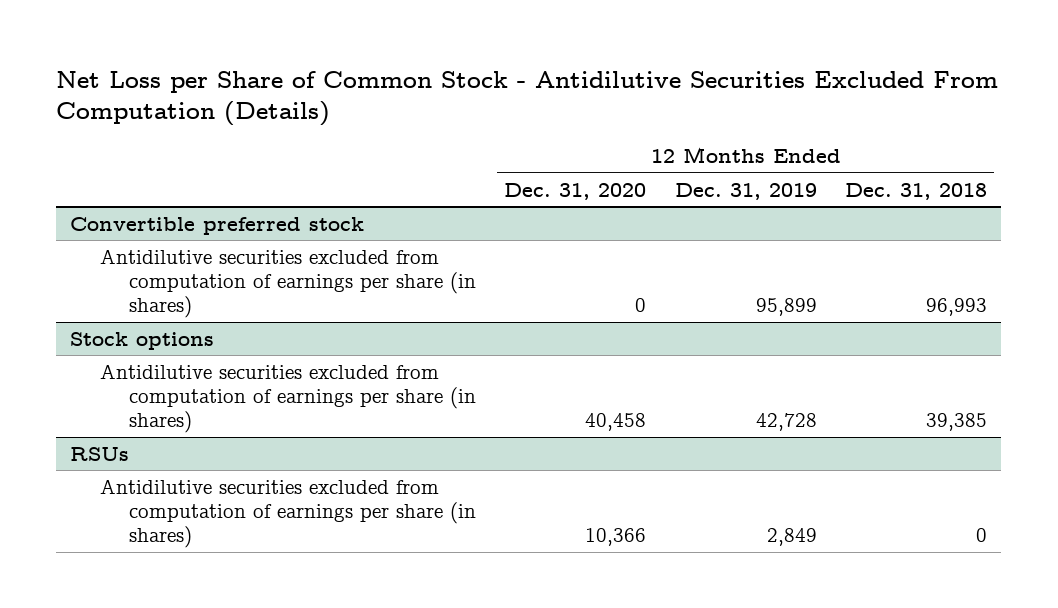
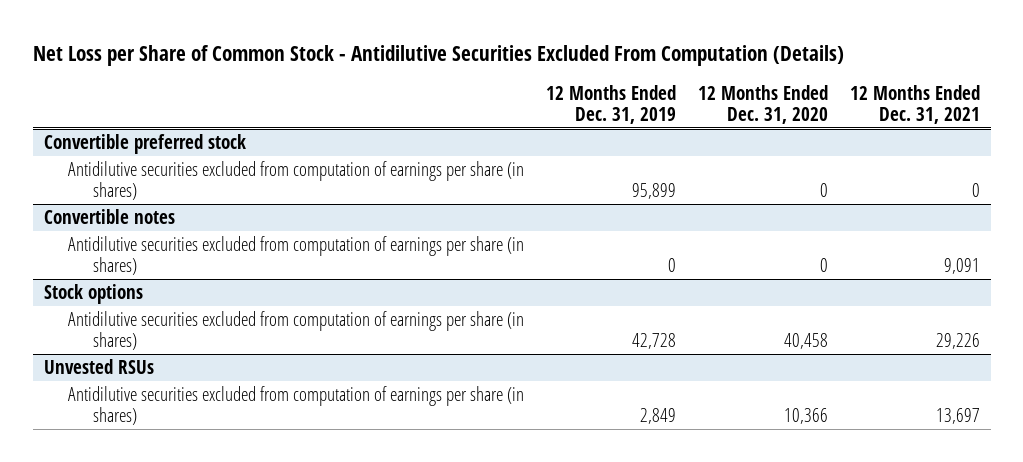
- | 12 Months Ended Dec. 31, 2020 | 12 Months Ended Dec. 31, 2019 | 12 Months Ended Dec. 31, 2018
+ | 12 Months Ended Dec. 31, 2019 | 12 Months Ended Dec. 31, 2020 | 12 Months Ended Dec. 31, 2021
+ Convertible notes
+ Antidilutive securities excluded from computation of earnings per share (in shares) | 0 | 0 | 9,091
- RSUs
+ Unvested RSUs

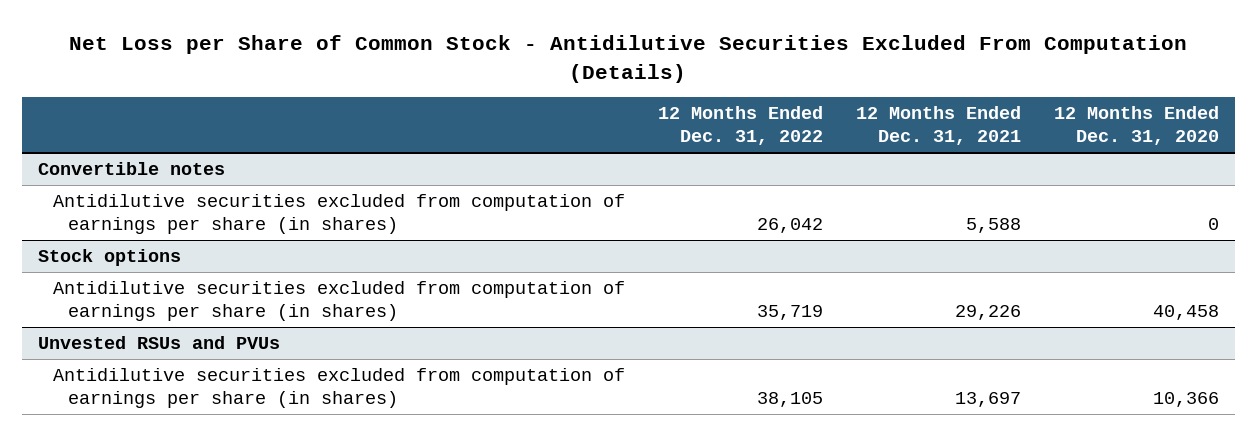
- | 12 Months Ended Dec. 31, 2019 | 12 Months Ended Dec. 31, 2020 | 12 Months Ended Dec. 31, 2021
+ | 12 Months Ended Dec. 31, 2022 | 12 Months Ended Dec. 31, 2021 | 12 Months Ended Dec. 31, 2020
- Convertible preferred stock
- Antidilutive securities excluded from computation of earnings per share (in shares) | 95,899 | 0 | 0
@ Convertible notes
- Antidilutive securities excluded from computation of earnings per share (in shares) | 0 | 0 | 9,091
+ Antidilutive securities excluded from computation of earnings per share (in shares) | 26,042 | 5,588 | 0
- Unvested RSUs
+ Unvested RSUs and PVUs

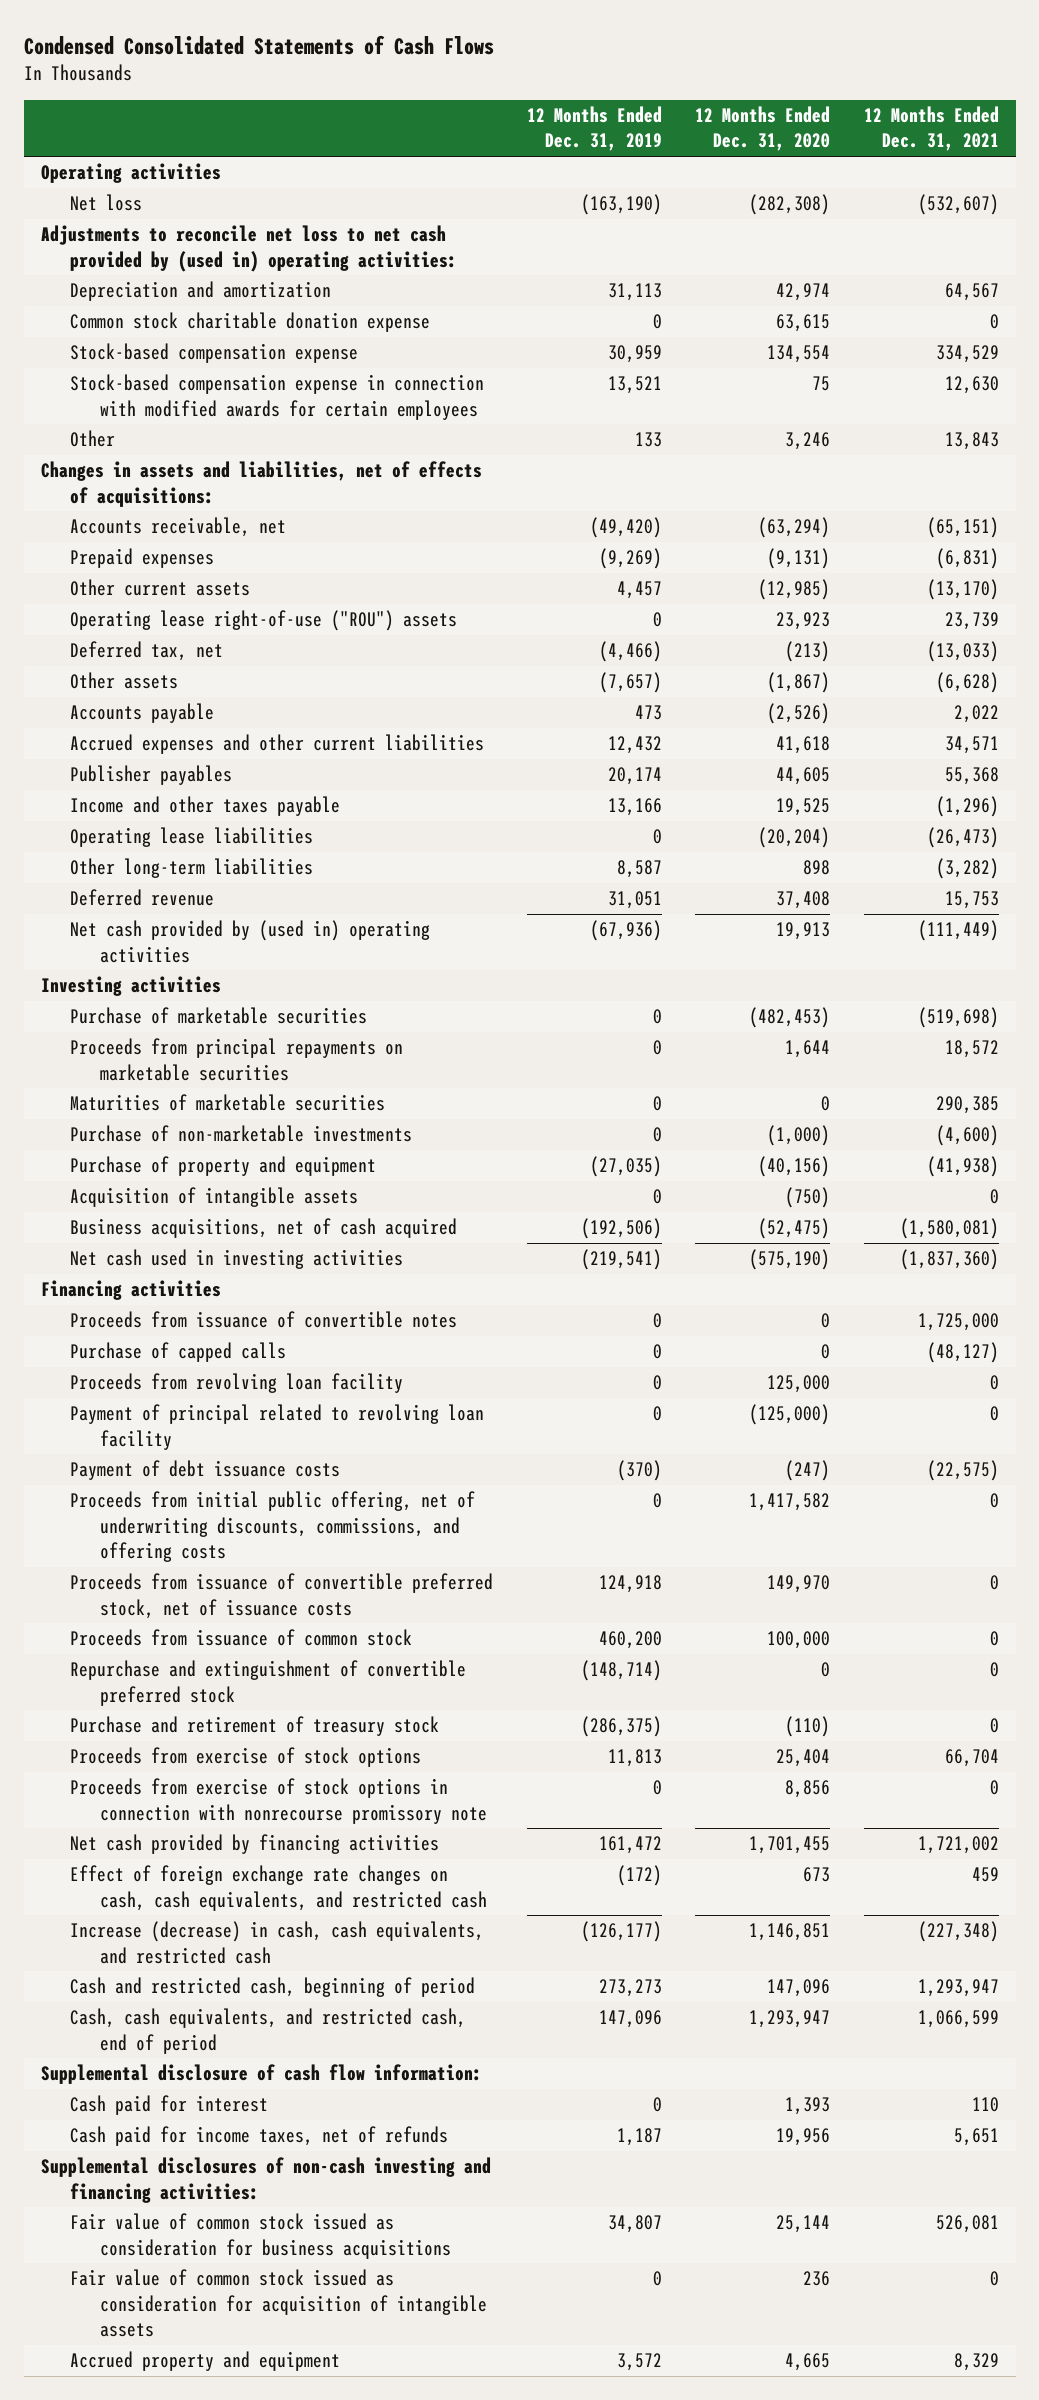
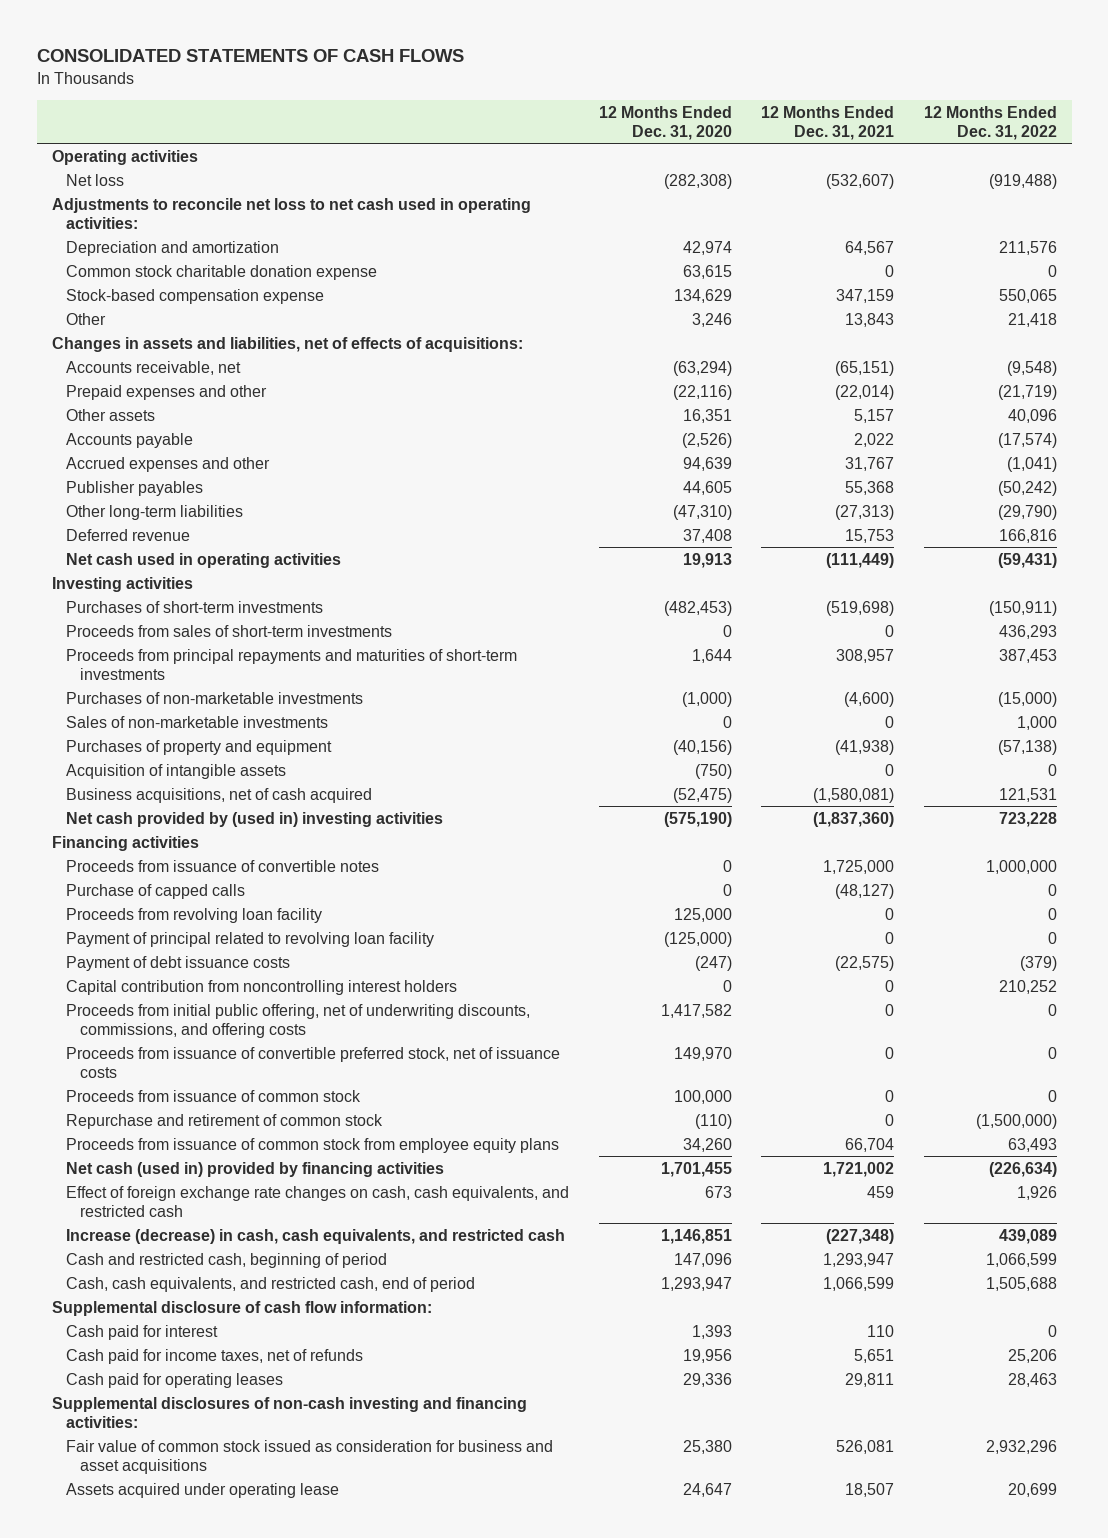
- Condensed Consolidated Statements of Cash Flows
+ CONSOLIDATED STATEMENTS OF CASH FLOWS
- | 12 Months Ended Dec. 31, 2019 | 12 Months Ended Dec. 31, 2020 | 12 Months Ended Dec. 31, 2021
+ | 12 Months Ended Dec. 31, 2020 | 12 Months Ended Dec. 31, 2021 | 12 Months Ended Dec. 31, 2022
- Adjustments to reconcile net loss to net cash provided by (used in) operating activities:
+ Adjustments to reconcile net loss to net cash used in operating activities:
- Stock-based compensation expense | 30,959 | 134,554 | 334,529
- Stock-based compensation expense in connection with modified awards for certain employees | 13,521 | 75 | 12,630
+ Stock-based compensation expense | 134,629 | 347,159 | 550,065
- Prepaid expenses | (9,269) | (9,131) | (6,831)
- Other current assets | 4,457 | (12,985) | (13,170)
- Operating lease right-of-use ("ROU") assets | 0 | 23,923 | 23,739
- Deferred tax, net | (4,466) | (213) | (13,033)
- Other assets | (7,657) | (1,867) | (6,628)
+ Prepaid expenses and other | (22,116) | (22,014) | (21,719)
+ Other assets | 16,351 | 5,157 | 40,096
- Accrued expenses and other current liabilities | 12,432 | 41,618 | 34,571
+ Accrued expenses and other | 94,639 | 31,767 | (1,041)
- Income and other taxes payable | 13,166 | 19,525 | (1,296)
- Operating lease liabilities | 0 | (20,204) | (26,473)
- Other long-term liabilities | 8,587 | 898 | (3,282)
+ Other long-term liabilities | (47,310) | (27,313) | (29,790)
- Net cash provided by (used in) operating activities | (67,936) | 19,913 | (111,449)
+ Net cash used in operating activities | 19,913 | (111,449) | (59,431)
- Purchase of marketable securities | 0 | (482,453) | (519,698)
- Proceeds from principal repayments on marketable securities | 0 | 1,644 | 18,572
- Maturities of marketable securities | 0 | 0 | 290,385
- Purchase of non-marketable investments | 0 | (1,000) | (4,600)
- Purchase of property and equipment | (27,035) | (40,156) | (41,938)
+ Purchases of short-term investments | (482,453) | (519,698) | (150,911)
+ Proceeds from sales of short-term investments | 0 | 0 | 436,293
+ Proceeds from principal repayments and maturities of short-term investments | 1,644 | 308,957 | 387,453
+ Purchases of non-marketable investments | (1,000) | (4,600) | (15,000)
+ Sales of non-marketable investments | 0 | 0 | 1,000
+ Purchases of property and equipment | (40,156) | (41,938) | (57,138)
- Net cash used in investing activities | (219,541) | (575,190) | (1,837,360)
+ Net cash provided by (used in) investing activities | (575,190) | (1,837,360) | 723,228
+ Capital contribution from noncontrolling interest holders | 0 | 0 | 210,252
- Repurchase and extinguishment of convertible preferred stock | (148,714) | 0 | 0
- Purchase and retirement of treasury stock | (286,375) | (110) | 0
- Proceeds from exercise of stock options | 11,813 | 25,404 | 66,704
- Proceeds from exercise of stock options in connection with nonrecourse promissory note | 0 | 8,856 | 0
- Net cash provided by financing activities | 161,472 | 1,701,455 | 1,721,002
+ Repurchase and retirement of common stock | (110) | 0 | (1,500,000)
+ Proceeds from issuance of common stock from employee equity plans | 34,260 | 66,704 | 63,493
+ Net cash (used in) provided by financing activities | 1,701,455 | 1,721,002 | (226,634)
+ Cash paid for operating leases | 29,336 | 29,811 | 28,463
- Fair value of common stock issued as consideration for business acquisitions | 34,807 | 25,144 | 526,081
- Fair value of common stock issued as consideration for acquisition of intangible assets | 0 | 236 | 0
- Accrued property and equipment | 3,572 | 4,665 | 8,329
+ Fair value of common stock issued as consideration for business and asset acquisitions | 25,380 | 526,081 | 2,932,296
+ Assets acquired under operating lease | 24,647 | 18,507 | 20,699

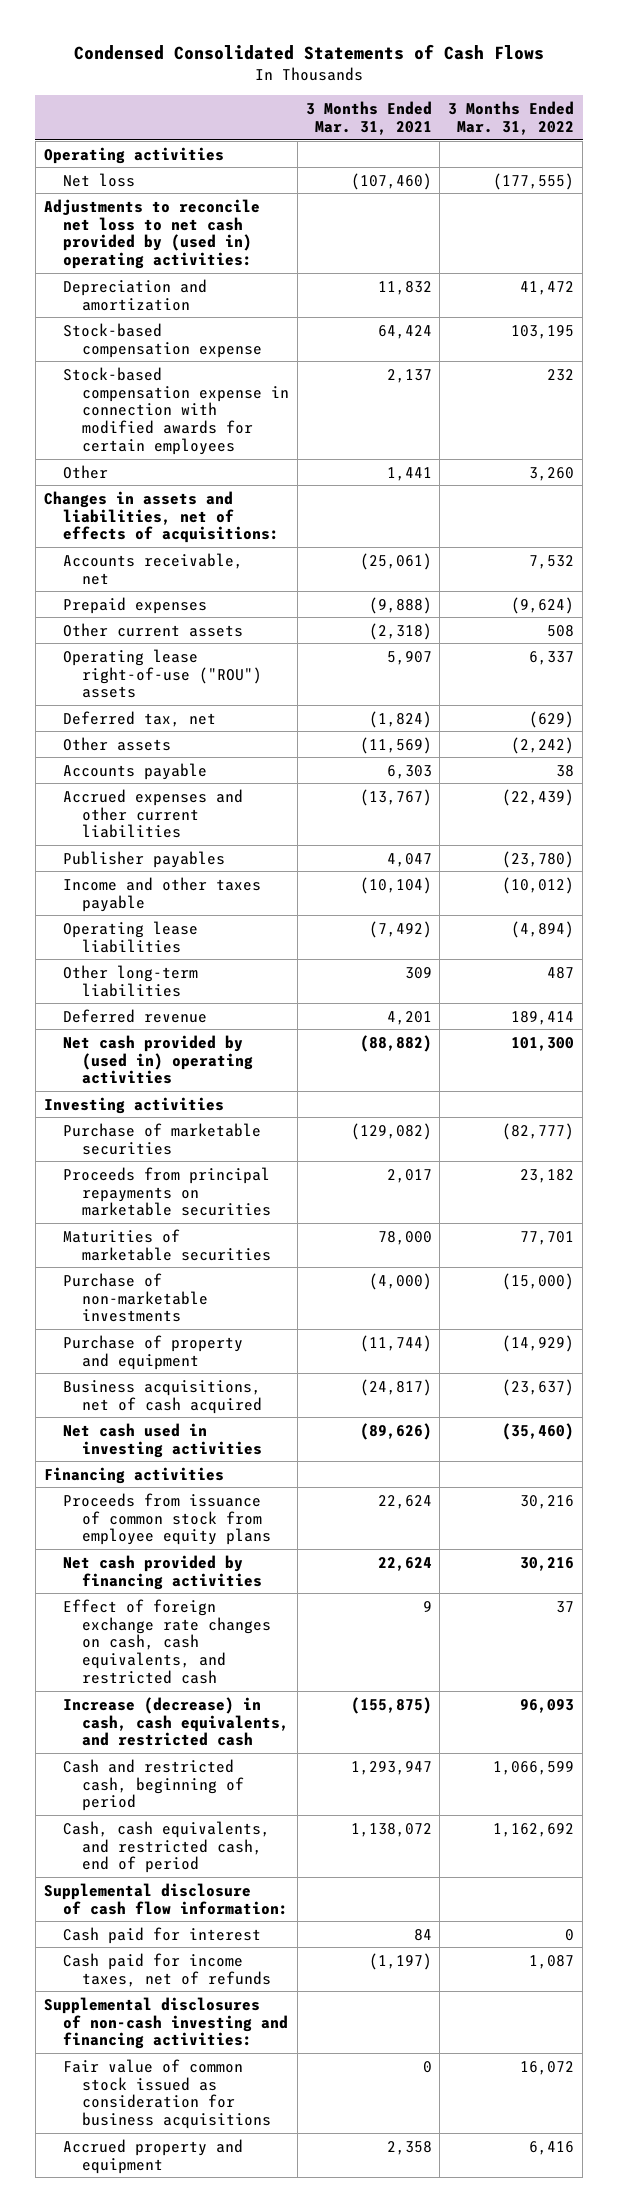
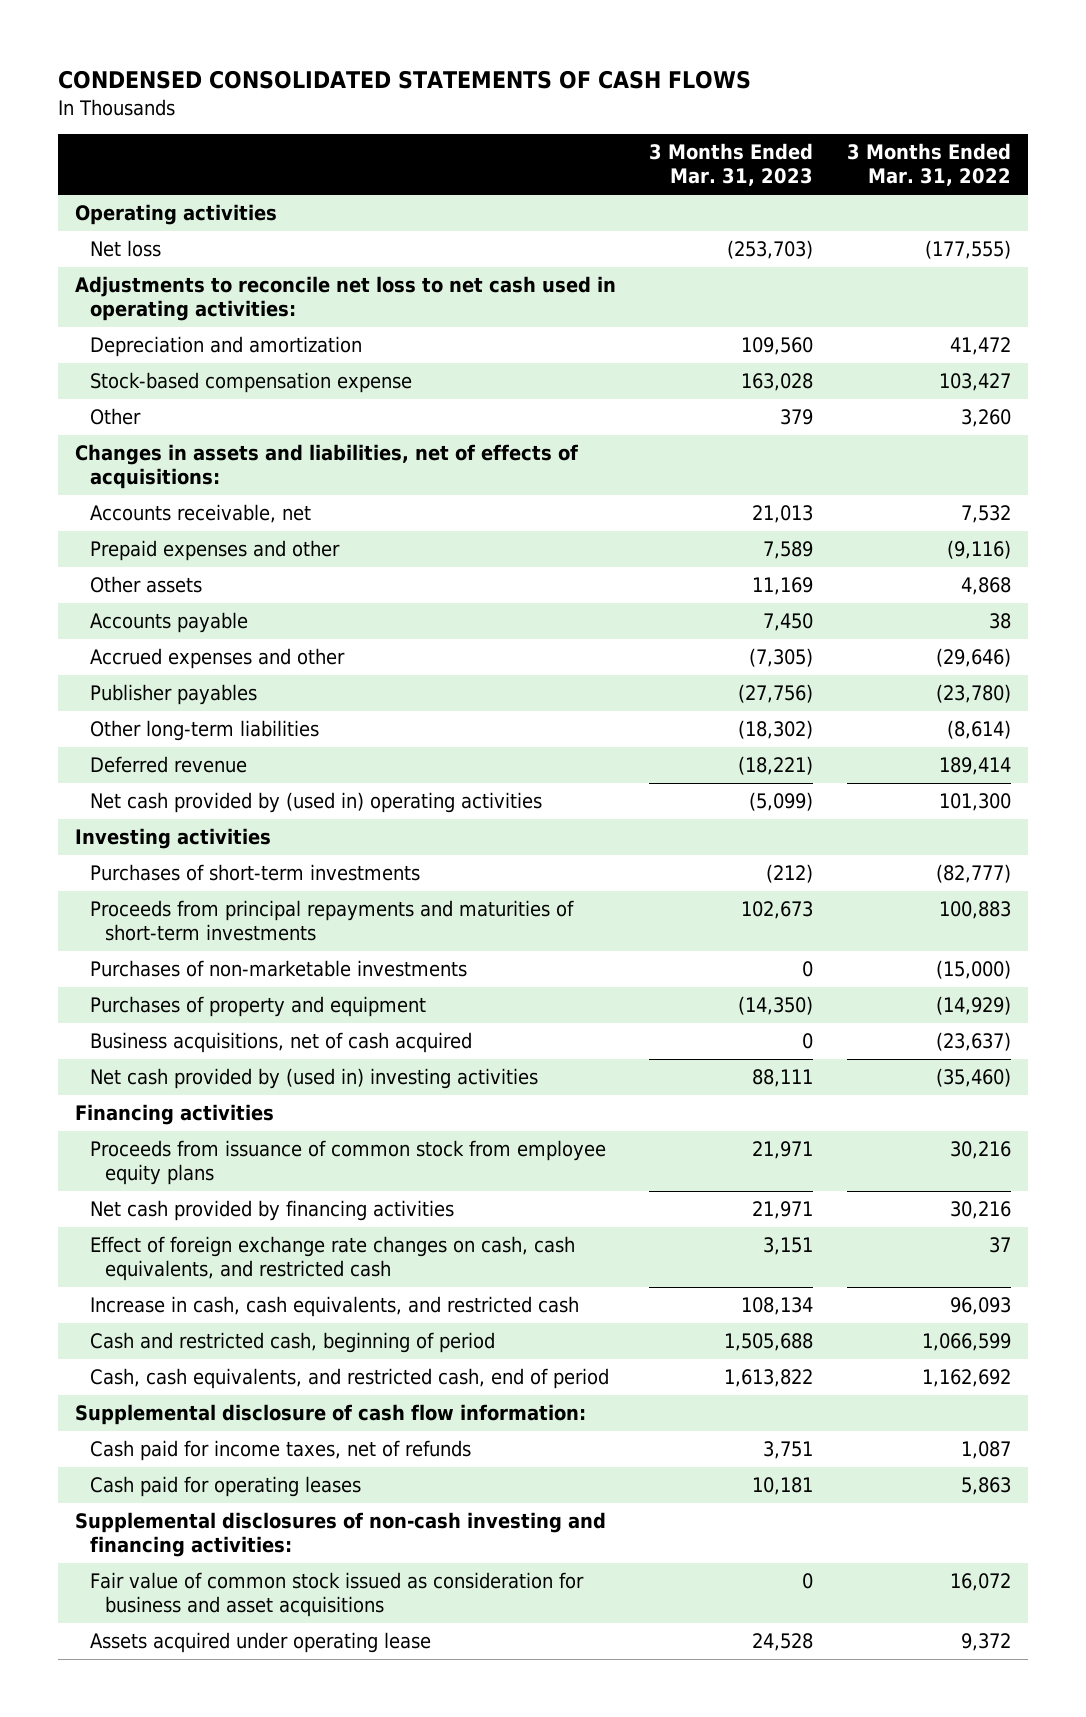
- Condensed Consolidated Statements of Cash Flows
+ CONDENSED CONSOLIDATED STATEMENTS OF CASH FLOWS
- | 3 Months Ended Mar. 31, 2021 | 3 Months Ended Mar. 31, 2022
+ | 3 Months Ended Mar. 31, 2023 | 3 Months Ended Mar. 31, 2022
- Adjustments to reconcile net loss to net cash provided by (used in) operating activities:
+ Adjustments to reconcile net loss to net cash used in operating activities:
- Stock-based compensation expense | 64,424 | 103,195
- Stock-based compensation expense in connection with modified awards for certain employees | 2,137 | 232
+ Stock-based compensation expense | 163,028 | 103,427
- Prepaid expenses | (9,888) | (9,624)
- Other current assets | (2,318) | 508
- Operating lease right-of-use ("ROU") assets | 5,907 | 6,337
- Deferred tax, net | (1,824) | (629)
- Other assets | (11,569) | (2,242)
+ Prepaid expenses and other | 7,589 | (9,116)
+ Other assets | 11,169 | 4,868
- Accrued expenses and other current liabilities | (13,767) | (22,439)
+ Accrued expenses and other | (7,305) | (29,646)
- Income and other taxes payable | (10,104) | (10,012)
- Operating lease liabilities | (7,492) | (4,894)
- Other long-term liabilities | 309 | 487
+ Other long-term liabilities | (18,302) | (8,614)
- Purchase of marketable securities | (129,082) | (82,777)
- Proceeds from principal repayments on marketable securities | 2,017 | 23,182
- Maturities of marketable securities | 78,000 | 77,701
- Purchase of non-marketable investments | (4,000) | (15,000)
- Purchase of property and equipment | (11,744) | (14,929)
+ Purchases of short-term investments | (212) | (82,777)
+ Proceeds from principal repayments and maturities of short-term investments | 102,673 | 100,883
+ Purchases of non-marketable investments | 0 | (15,000)
+ Purchases of property and equipment | (14,350) | (14,929)
- Net cash used in investing activities | (89,626) | (35,460)
+ Net cash provided by (used in) investing activities | 88,111 | (35,460)
- Increase (decrease) in cash, cash equivalents, and restricted cash | (155,875) | 96,093
+ Increase in cash, cash equivalents, and restricted cash | 108,134 | 96,093
- Cash paid for interest | 84 | 0
+ Cash paid for operating leases | 10,181 | 5,863
- Fair value of common stock issued as consideration for business acquisitions | 0 | 16,072
- Accrued property and equipment | 2,358 | 6,416
+ Fair value of common stock issued as consideration for business and asset acquisitions | 0 | 16,072
+ Assets acquired under operating lease | 24,528 | 9,372

